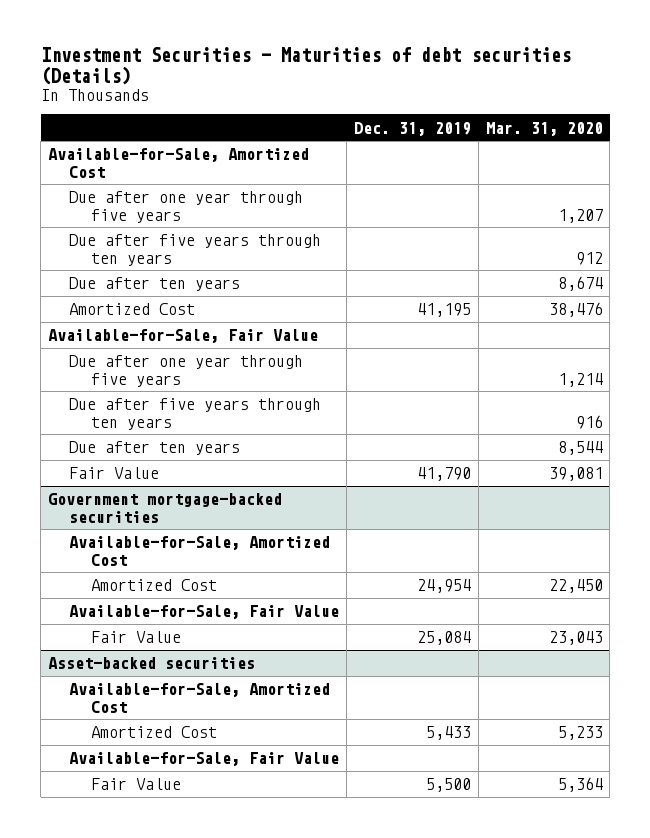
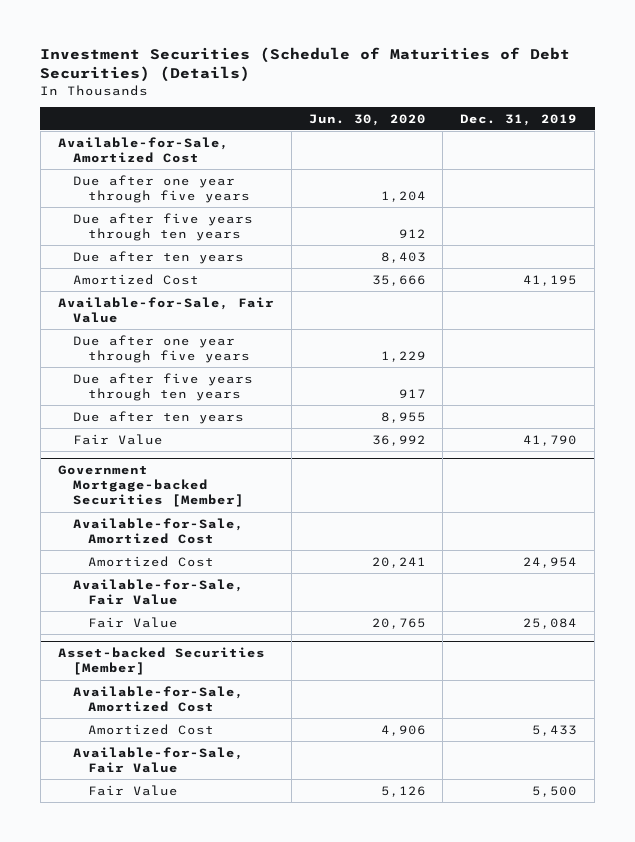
- Investment Securities - Maturities of debt securities (Details)
+ Investment Securities (Schedule of Maturities of Debt Securities) (Details)
- | Dec. 31, 2019 | Mar. 31, 2020
+ | Jun. 30, 2020 | Dec. 31, 2019
- Government mortgage-backed securities
+ Government Mortgage-backed Securities [Member]
- Asset-backed securities
+ Asset-backed Securities [Member]

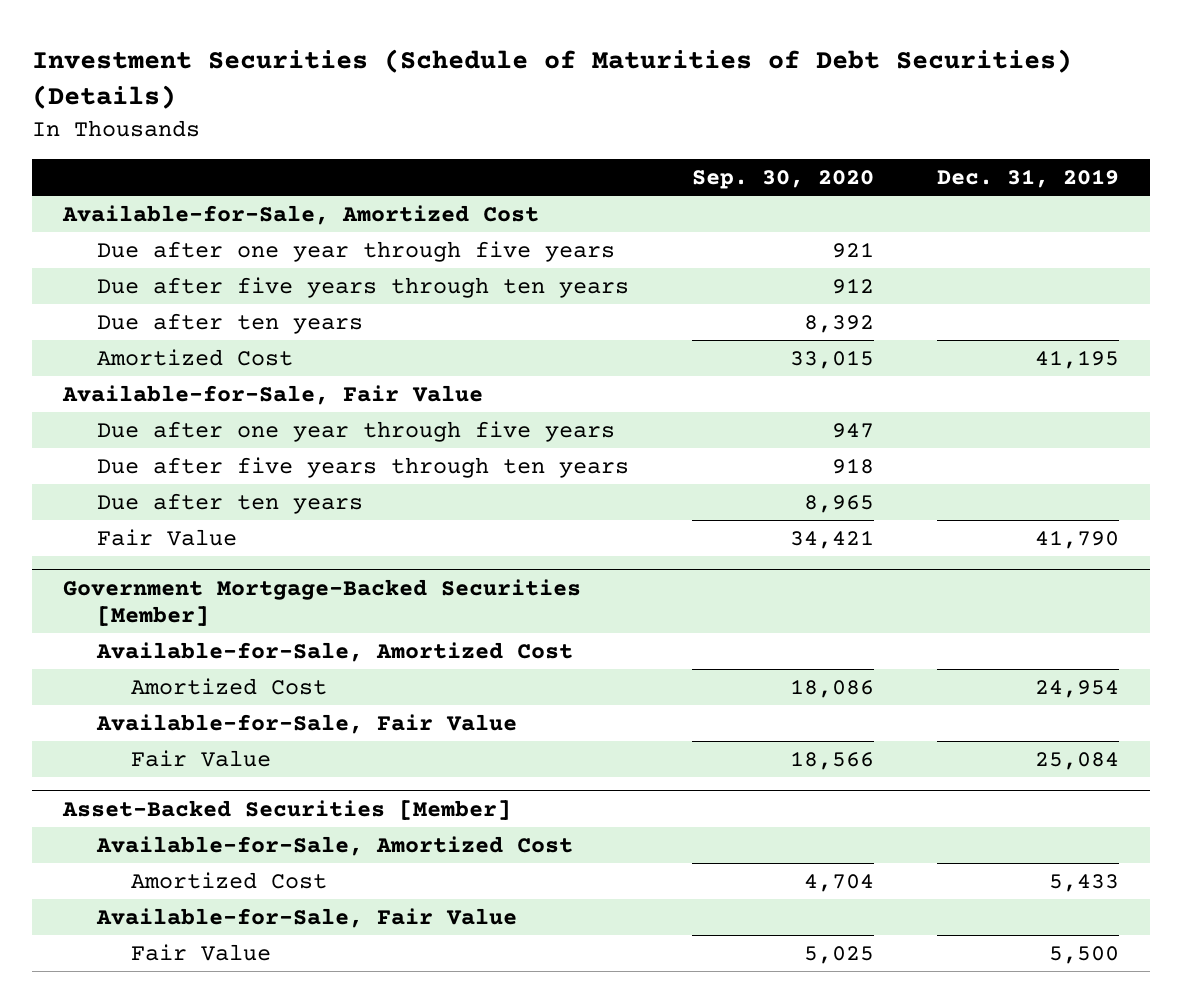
- | Jun. 30, 2020 | Dec. 31, 2019
+ | Sep. 30, 2020 | Dec. 31, 2019
- Government Mortgage-backed Securities [Member]
+ Government Mortgage-Backed Securities [Member]
- Asset-backed Securities [Member]
+ Asset-Backed Securities [Member]

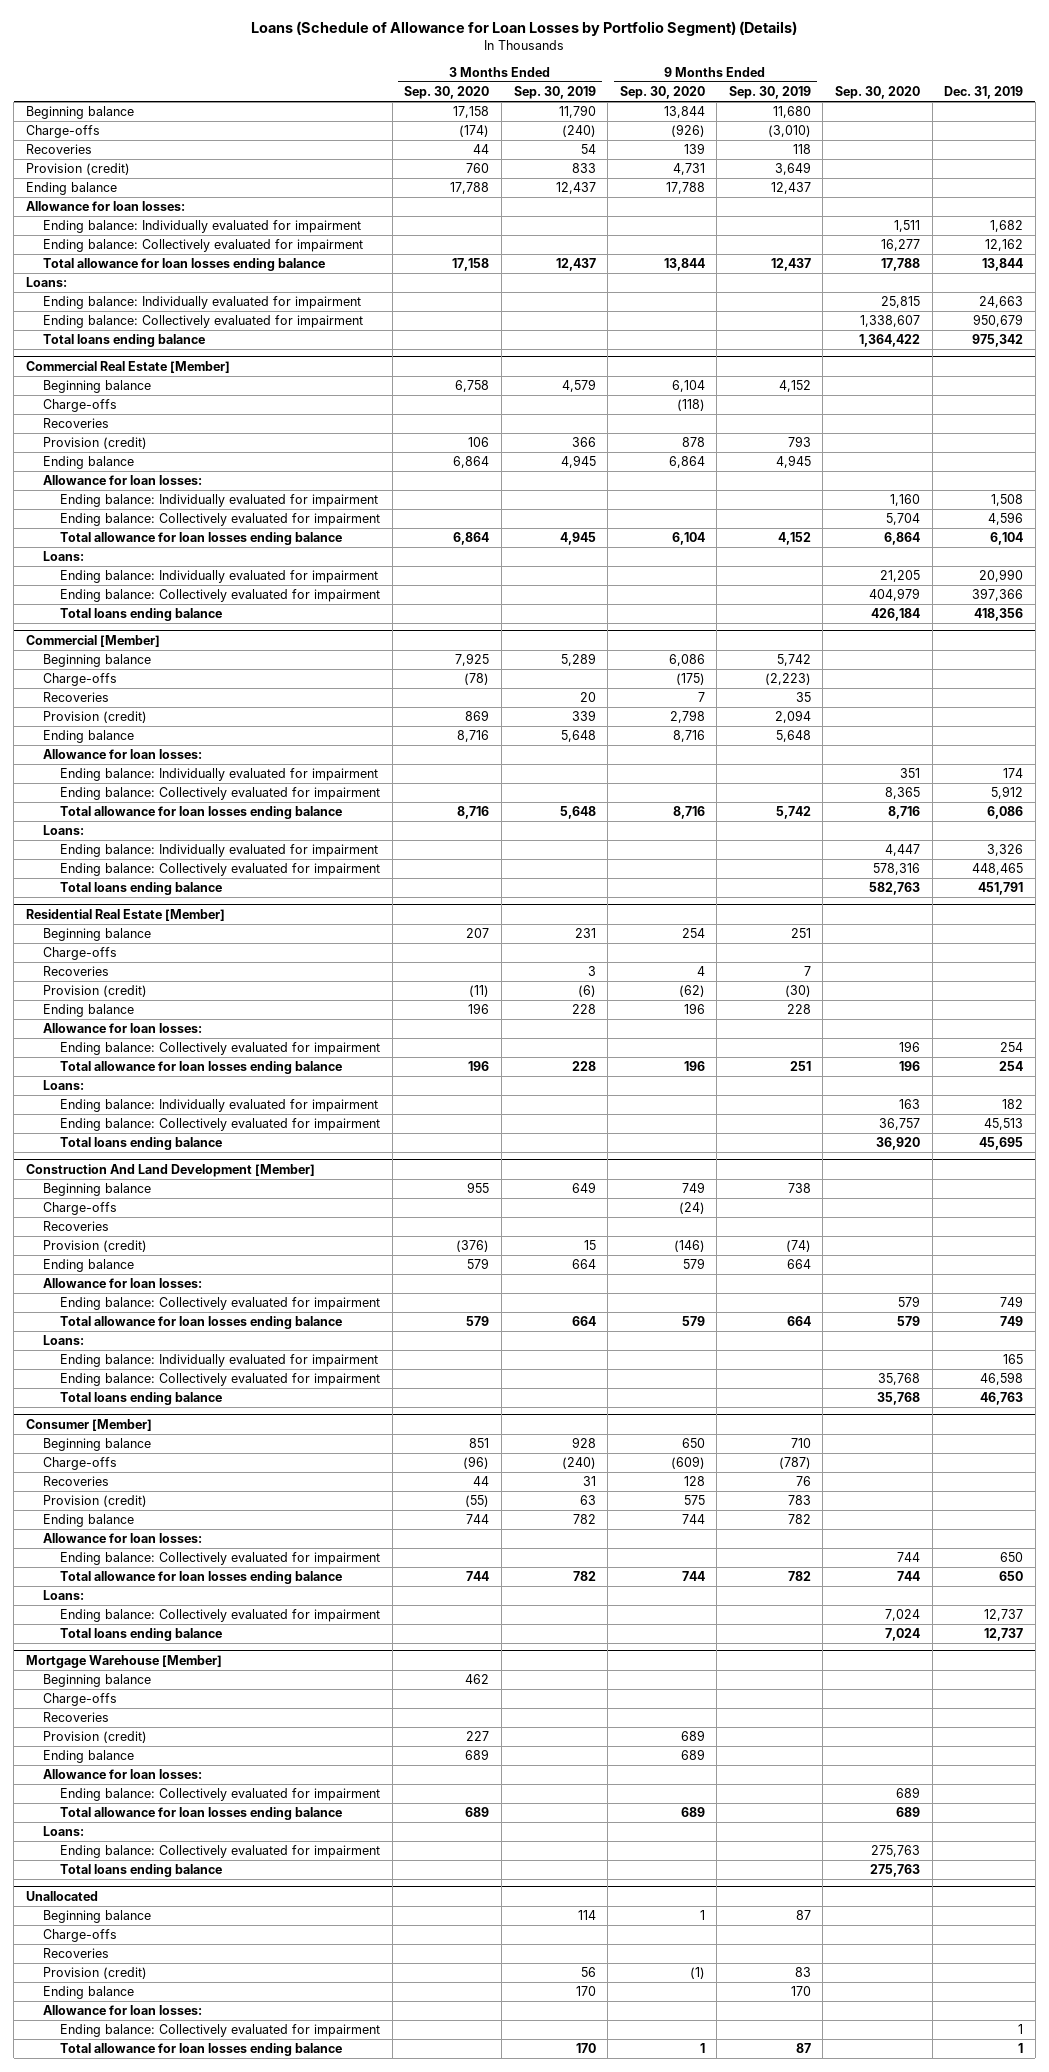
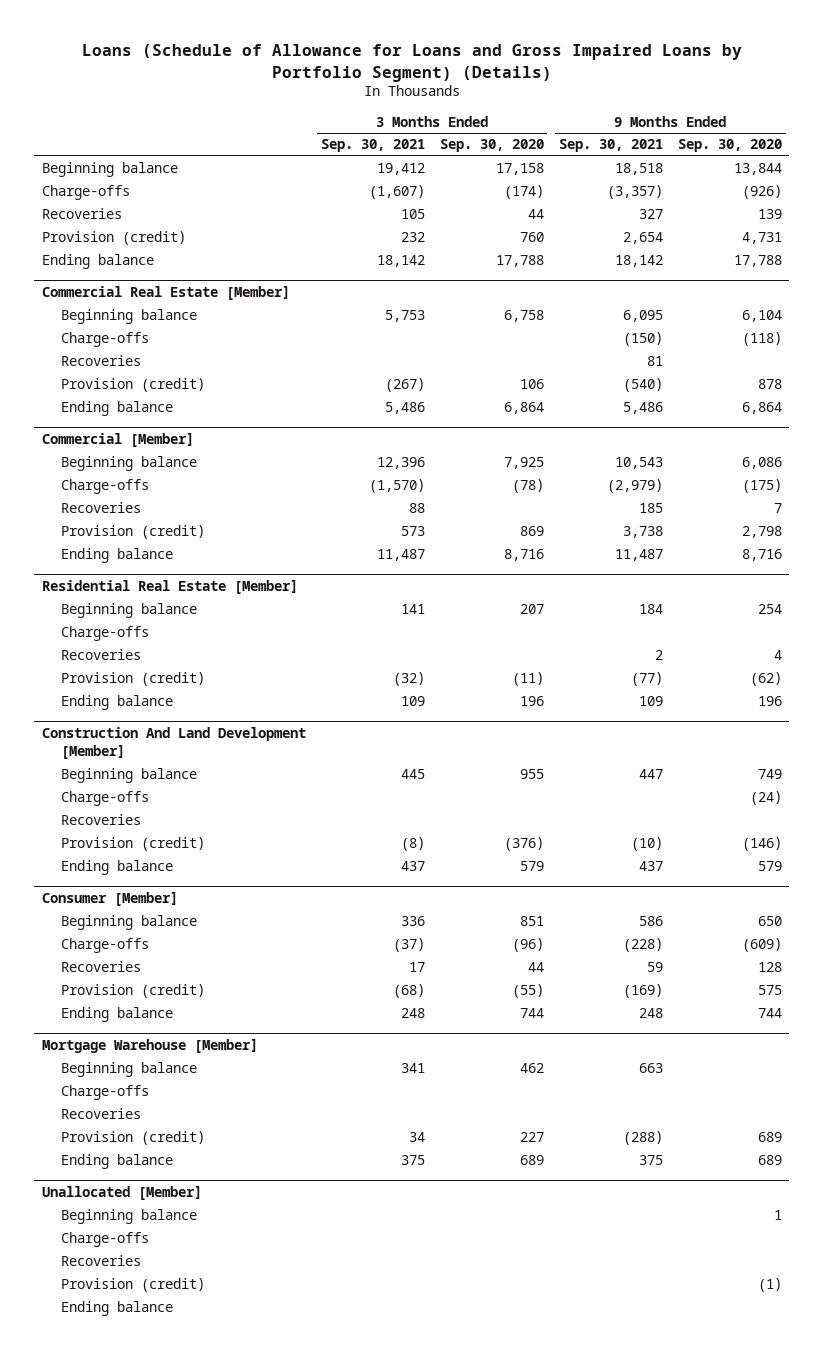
- Loans (Schedule of Allowance for Loan Losses by Portfolio Segment) (Details)
+ Loans (Schedule of Allowance for Loans and Gross Impaired Loans by Portfolio Segment) (Details)
- | 3 Months Ended Sep. 30, 2020 | 3 Months Ended Sep. 30, 2019 | 9 Months Ended Sep. 30, 2020 | 9 Months Ended Sep. 30, 2019 | Sep. 30, 2020 | Dec. 31, 2019
+ | 3 Months Ended Sep. 30, 2021 | 3 Months Ended Sep. 30, 2020 | 9 Months Ended Sep. 30, 2021 | 9 Months Ended Sep. 30, 2020
- Allowance for loan losses:
- Ending balance: Individually evaluated for impairment | | | | | 1,511 | 1,682
- Ending balance: Collectively evaluated for impairment | | | | | 16,277 | 12,162
- Total allowance for loan losses ending balance | 17,158 | 12,437 | 13,844 | 12,437 | 17,788 | 13,844
- Loans:
- Ending balance: Individually evaluated for impairment | | | | | 25,815 | 24,663
- Ending balance: Collectively evaluated for impairment | | | | | 1,338,607 | 950,679
- Total loans ending balance | | | | | 1,364,422 | 975,342
@ Commercial Real Estate [Member]
- Allowance for loan losses:
- Ending balance: Individually evaluated for impairment | | | | | 1,160 | 1,508
- Ending balance: Collectively evaluated for impairment | | | | | 5,704 | 4,596
- Total allowance for loan losses ending balance | 6,864 | 4,945 | 6,104 | 4,152 | 6,864 | 6,104
- Loans:
- Ending balance: Individually evaluated for impairment | | | | | 21,205 | 20,990
- Ending balance: Collectively evaluated for impairment | | | | | 404,979 | 397,366
- Total loans ending balance | | | | | 426,184 | 418,356
@ Commercial [Member]
- Allowance for loan losses:
- Ending balance: Individually evaluated for impairment | | | | | 351 | 174
- Ending balance: Collectively evaluated for impairment | | | | | 8,365 | 5,912
- Total allowance for loan losses ending balance | 8,716 | 5,648 | 8,716 | 5,742 | 8,716 | 6,086
- Loans:
- Ending balance: Individually evaluated for impairment | | | | | 4,447 | 3,326
- Ending balance: Collectively evaluated for impairment | | | | | 578,316 | 448,465
- Total loans ending balance | | | | | 582,763 | 451,791
@ Residential Real Estate [Member]
- Allowance for loan losses:
- Ending balance: Collectively evaluated for impairment | | | | | 196 | 254
- Total allowance for loan losses ending balance | 196 | 228 | 196 | 251 | 196 | 254
- Loans:
- Ending balance: Individually evaluated for impairment | | | | | 163 | 182
- Ending balance: Collectively evaluated for impairment | | | | | 36,757 | 45,513
- Total loans ending balance | | | | | 36,920 | 45,695
@ Construction And Land Development [Member]
- Allowance for loan losses:
- Ending balance: Collectively evaluated for impairment | | | | | 579 | 749
- Total allowance for loan losses ending balance | 579 | 664 | 579 | 664 | 579 | 749
- Loans:
- Ending balance: Individually evaluated for impairment | | | | | | 165
- Ending balance: Collectively evaluated for impairment | | | | | 35,768 | 46,598
- Total loans ending balance | | | | | 35,768 | 46,763
@ Consumer [Member]
- Allowance for loan losses:
- Ending balance: Collectively evaluated for impairment | | | | | 744 | 650
- Total allowance for loan losses ending balance | 744 | 782 | 744 | 782 | 744 | 650
- Loans:
- Ending balance: Collectively evaluated for impairment | | | | | 7,024 | 12,737
- Total loans ending balance | | | | | 7,024 | 12,737
@ Mortgage Warehouse [Member]
- Allowance for loan losses:
- Ending balance: Collectively evaluated for impairment | | | | | 689 |
- Total allowance for loan losses ending balance | 689 | | 689 | | 689 |
- Loans:
- Ending balance: Collectively evaluated for impairment | | | | | 275,763 |
- Total loans ending balance | | | | | 275,763 |
- Unallocated
+ Unallocated [Member]
- Allowance for loan losses:
- Ending balance: Collectively evaluated for impairment | | | | | | 1
- Total allowance for loan losses ending balance | | 170 | 1 | 87 | | 1

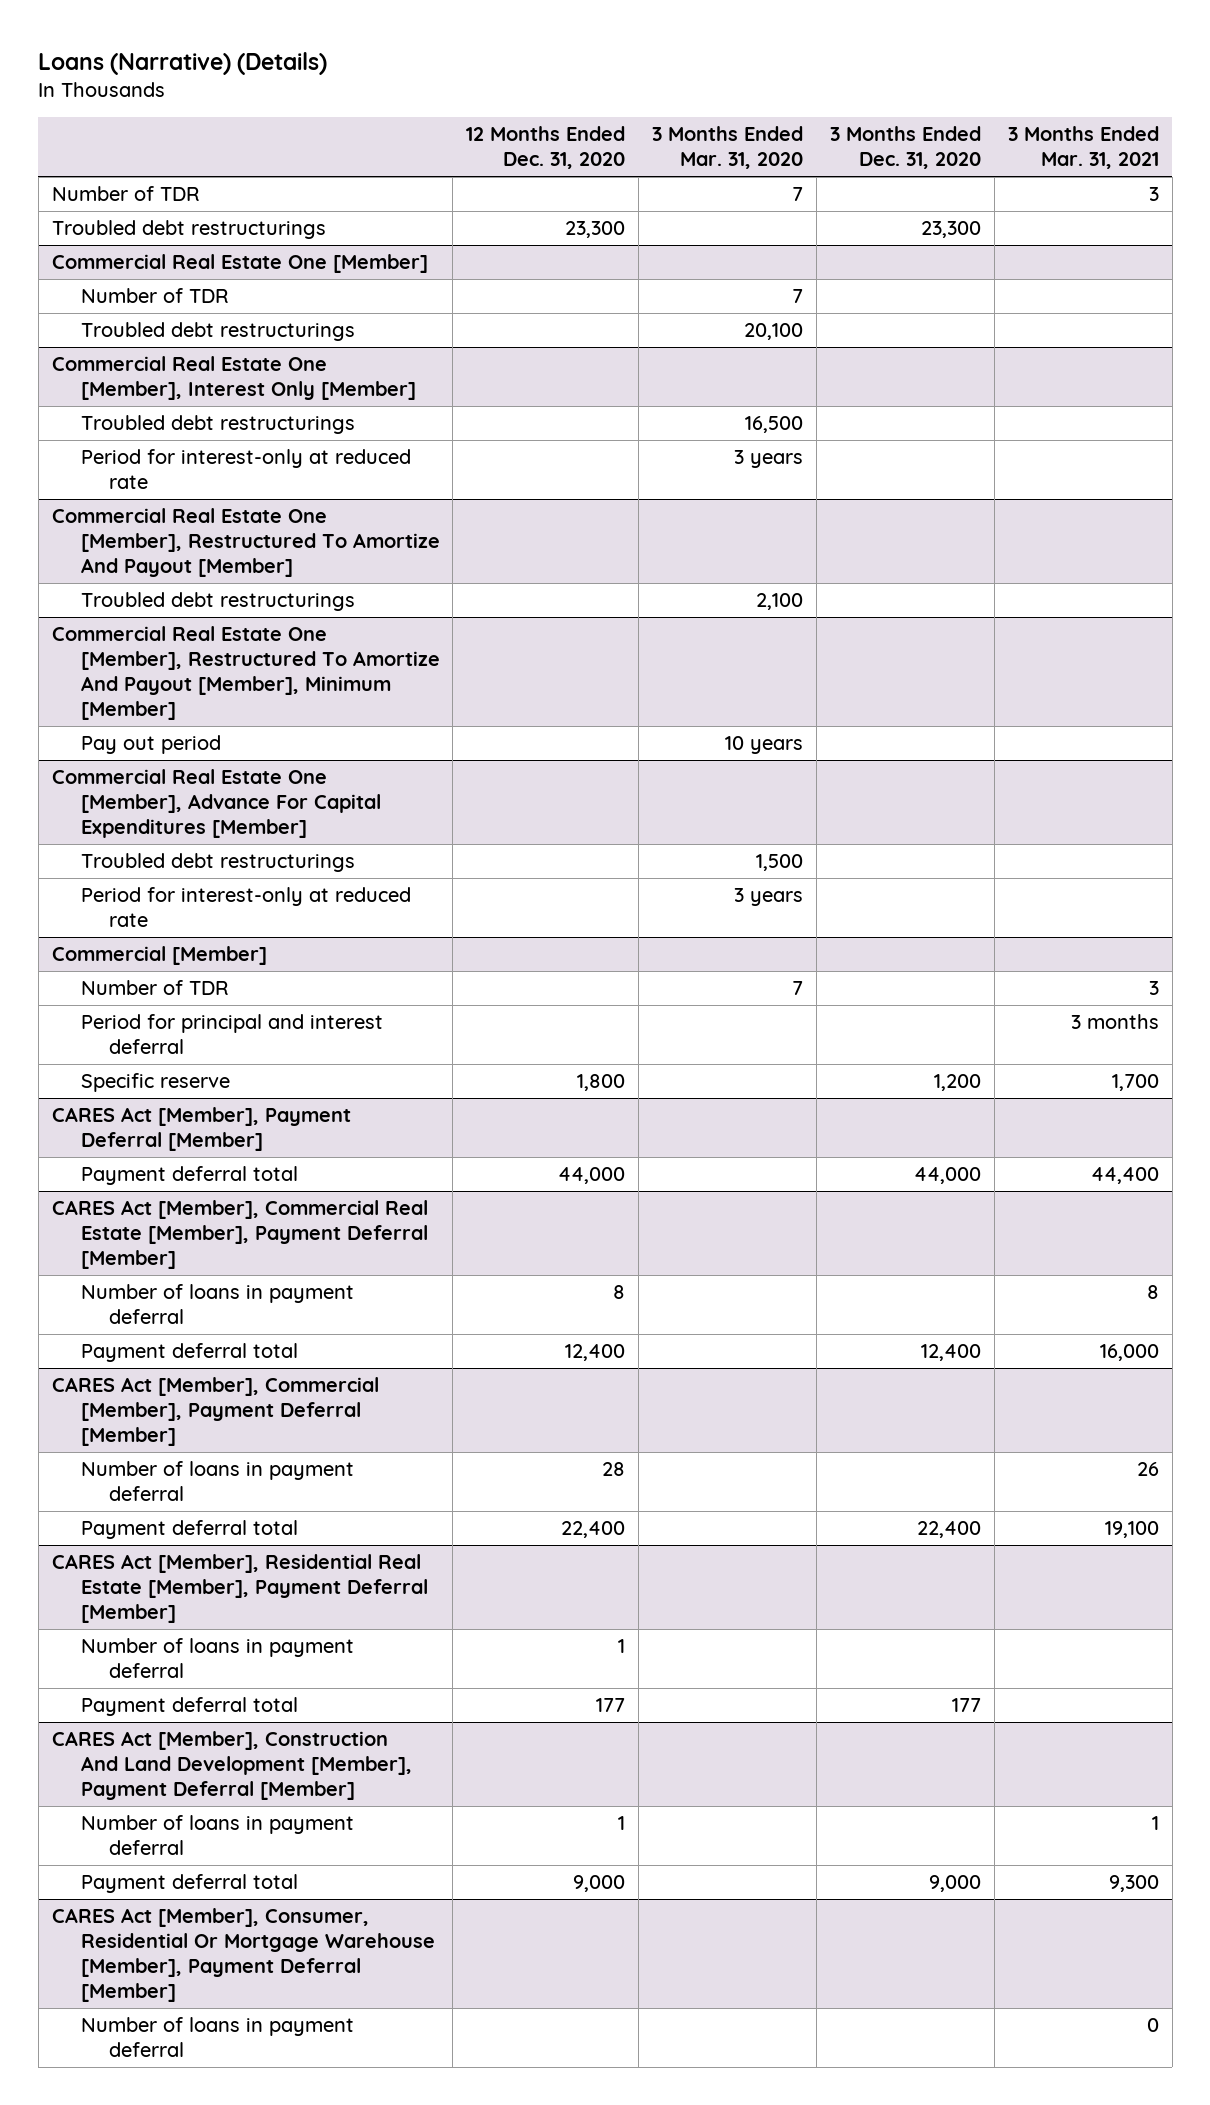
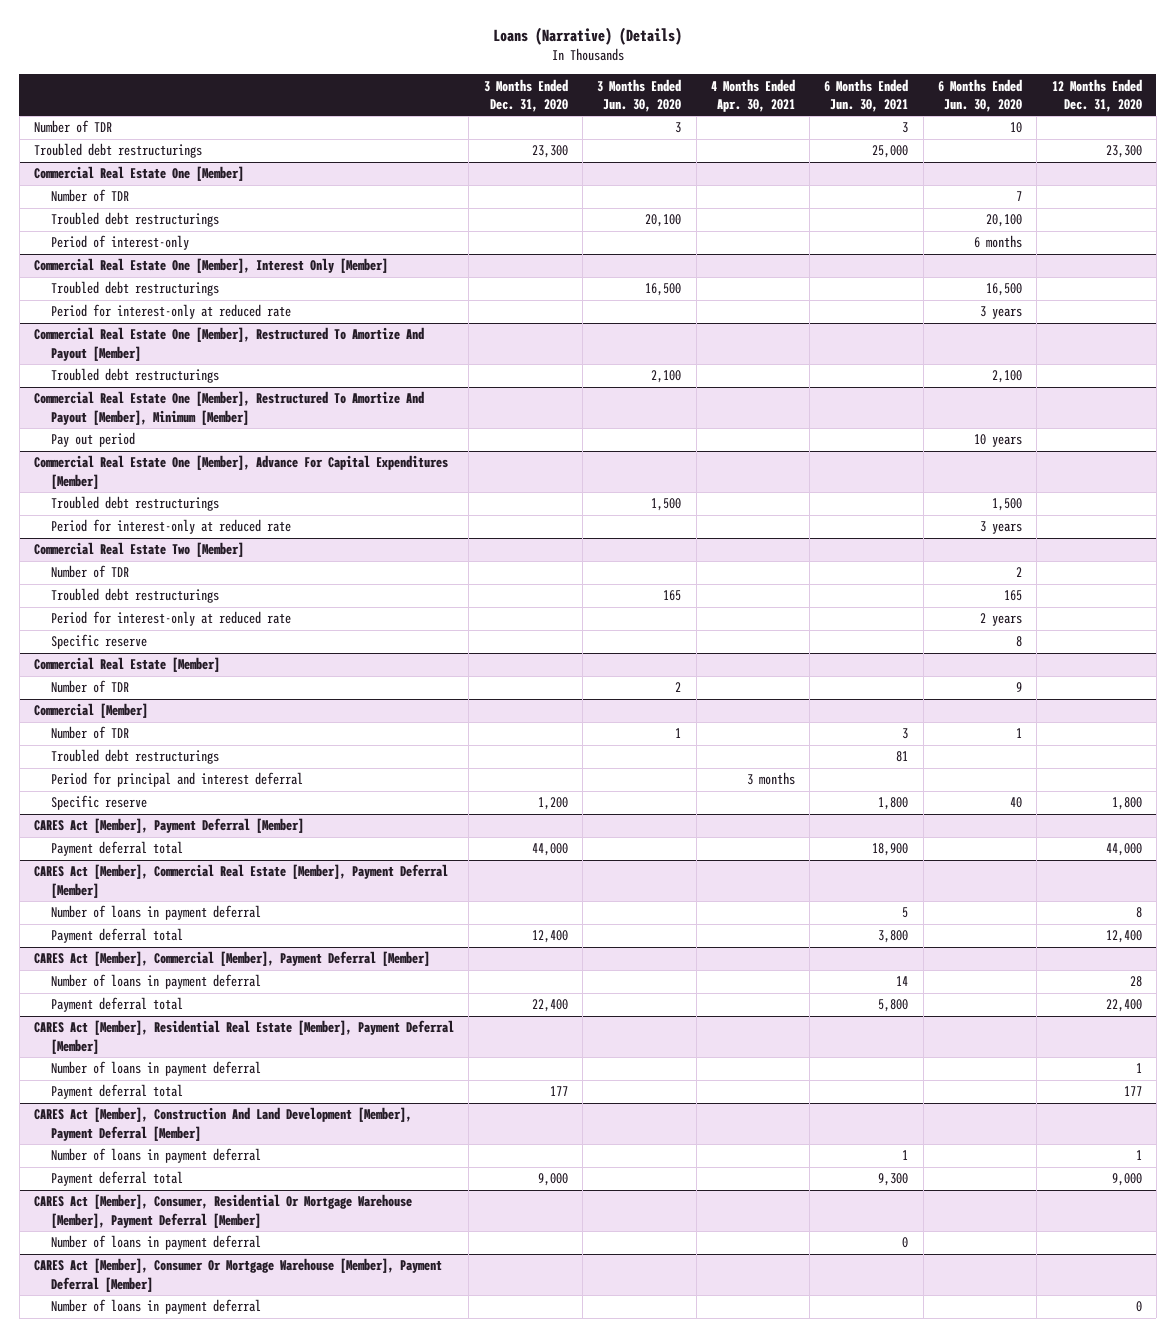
- | 12 Months Ended Dec. 31, 2020 | 3 Months Ended Mar. 31, 2020 | 3 Months Ended Dec. 31, 2020 | 3 Months Ended Mar. 31, 2021
+ | 3 Months Ended Dec. 31, 2020 | 3 Months Ended Jun. 30, 2020 | 4 Months Ended Apr. 30, 2021 | 6 Months Ended Jun. 30, 2021 | 6 Months Ended Jun. 30, 2020 | 12 Months Ended Dec. 31, 2020
@ Commercial Real Estate One [Member]
+ Period of interest-only | | | | | 6 months |
+ Commercial Real Estate Two [Member]
+ Number of TDR | | | | | 2 |
+ Troubled debt restructurings | | 165 | | | 165 |
+ Period for interest-only at reduced rate | | | | | 2 years |
+ Specific reserve | | | | | 8 |
+ Commercial Real Estate [Member]
+ Number of TDR | | 2 | | | 9 |
@ Commercial [Member]
+ Troubled debt restructurings | | | | 81 | |
+ CARES Act [Member], Consumer Or Mortgage Warehouse [Member], Payment Deferral [Member]
+ Number of loans in payment deferral | | | | | | 0

